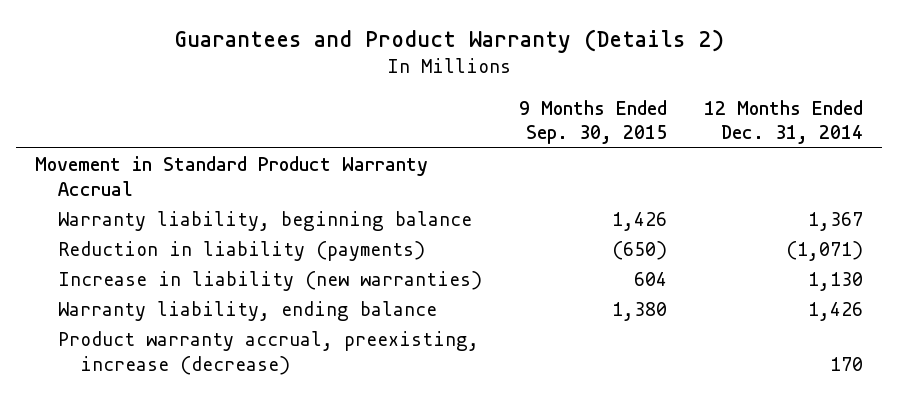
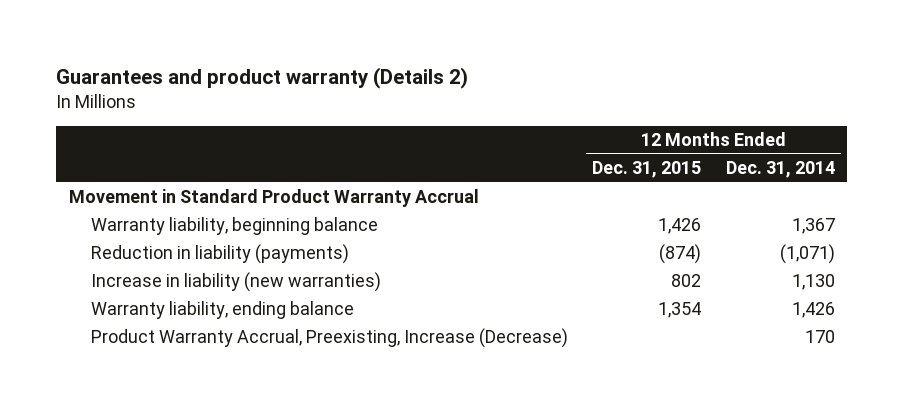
- Guarantees and Product Warranty (Details 2)
+ Guarantees and product warranty (Details 2)
- | 9 Months Ended Sep. 30, 2015 | 12 Months Ended Dec. 31, 2014
+ | 12 Months Ended Dec. 31, 2015 | 12 Months Ended Dec. 31, 2014
- Product warranty accrual, preexisting, increase (decrease) | | 170
+ Product Warranty Accrual, Preexisting, Increase (Decrease) | | 170

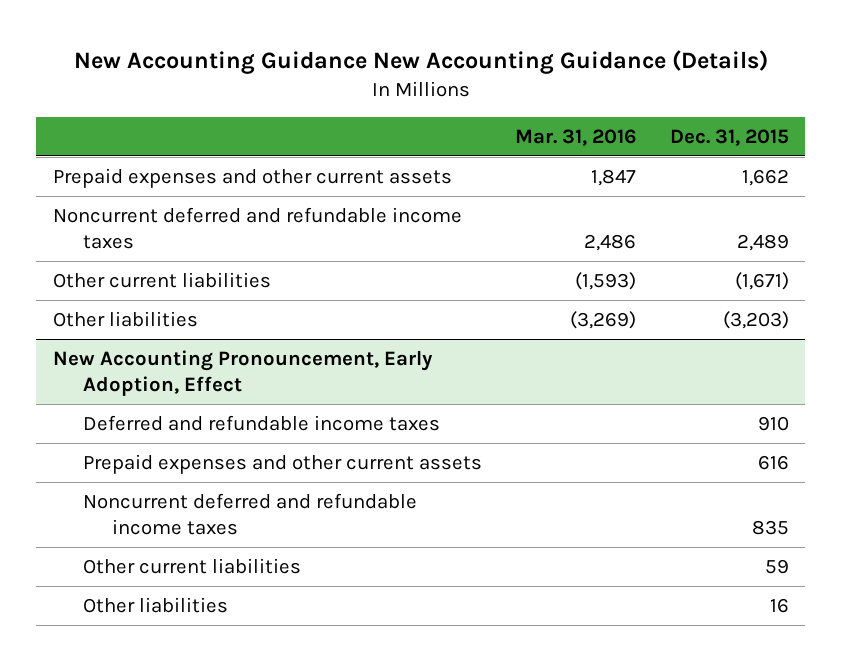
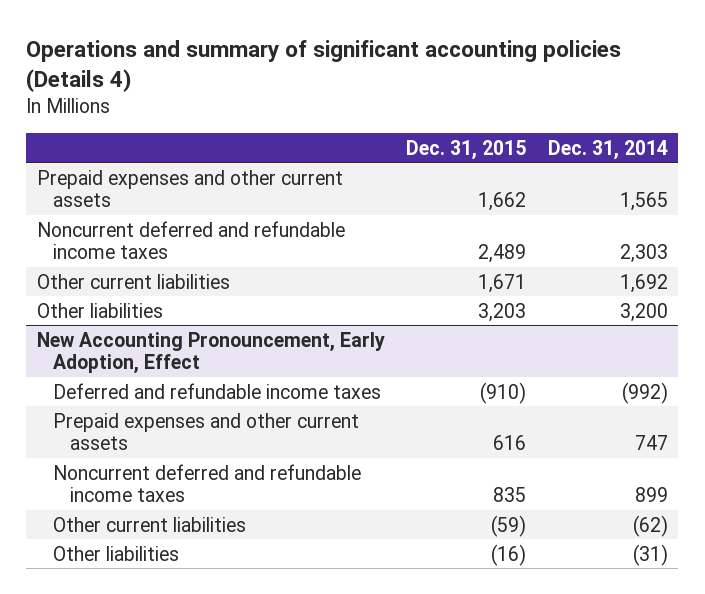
- New Accounting Guidance New Accounting Guidance (Details)
+ Operations and summary of significant accounting policies (Details 4)
- | Mar. 31, 2016 | Dec. 31, 2015
+ | Dec. 31, 2015 | Dec. 31, 2014
- Other current liabilities | (1,593) | (1,671)
- Other liabilities | (3,269) | (3,203)
+ Other current liabilities | 1,671 | 1,692
+ Other liabilities | 3,203 | 3,200
@ New Accounting Pronouncement, Early Adoption, Effect
- Deferred and refundable income taxes | | 910
+ Deferred and refundable income taxes | (910) | (992)
- Other current liabilities | | 59
- Other liabilities | | 16
+ Other current liabilities | (59) | (62)
+ Other liabilities | (16) | (31)

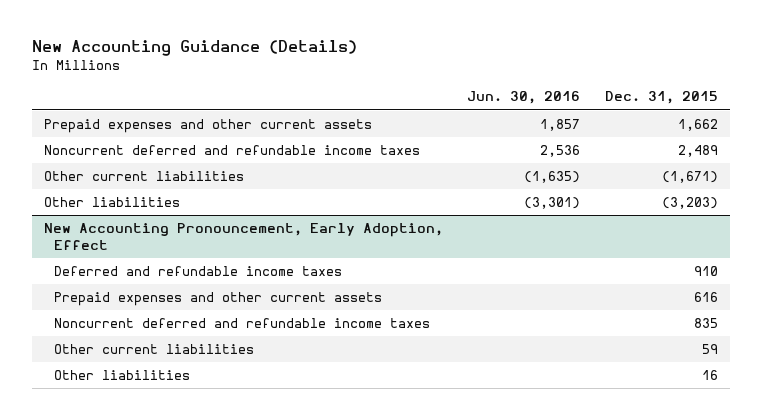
- Operations and summary of significant accounting policies (Details 4)
+ New Accounting Guidance (Details)
- | Dec. 31, 2015 | Dec. 31, 2014
+ | Jun. 30, 2016 | Dec. 31, 2015
- Other current liabilities | 1,671 | 1,692
- Other liabilities | 3,203 | 3,200
+ Other current liabilities | (1,635) | (1,671)
+ Other liabilities | (3,301) | (3,203)
@ New Accounting Pronouncement, Early Adoption, Effect
- Deferred and refundable income taxes | (910) | (992)
+ Deferred and refundable income taxes | | 910
- Other current liabilities | (59) | (62)
- Other liabilities | (16) | (31)
+ Other current liabilities | | 59
+ Other liabilities | | 16

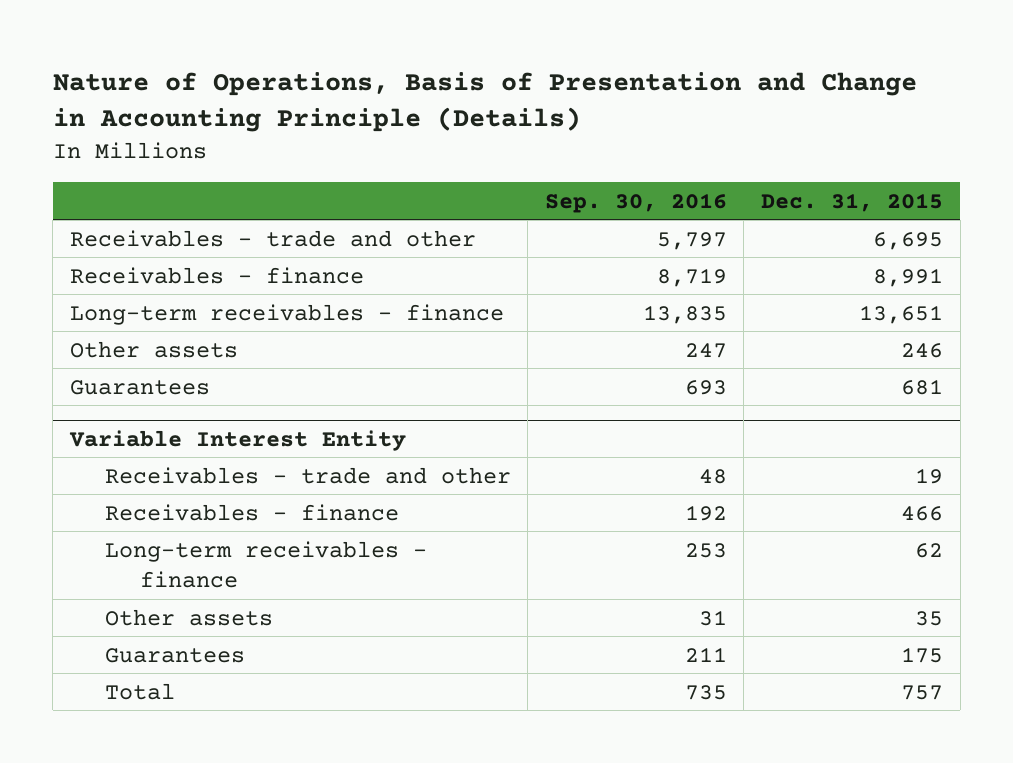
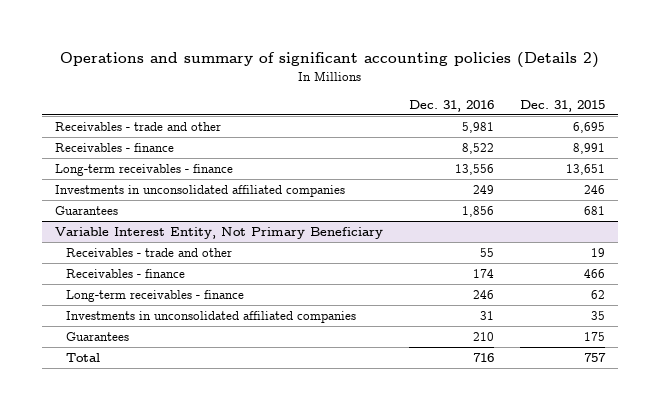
- Nature of Operations, Basis of Presentation and Change in Accounting Principle (Details)
+ Operations and summary of significant accounting policies (Details 2)
- | Sep. 30, 2016 | Dec. 31, 2015
+ | Dec. 31, 2016 | Dec. 31, 2015
- Other assets | 247 | 246
+ Investments in unconsolidated affiliated companies | 249 | 246
- Variable Interest Entity
+ Variable Interest Entity, Not Primary Beneficiary
- Other assets | 31 | 35
+ Investments in unconsolidated affiliated companies | 31 | 35

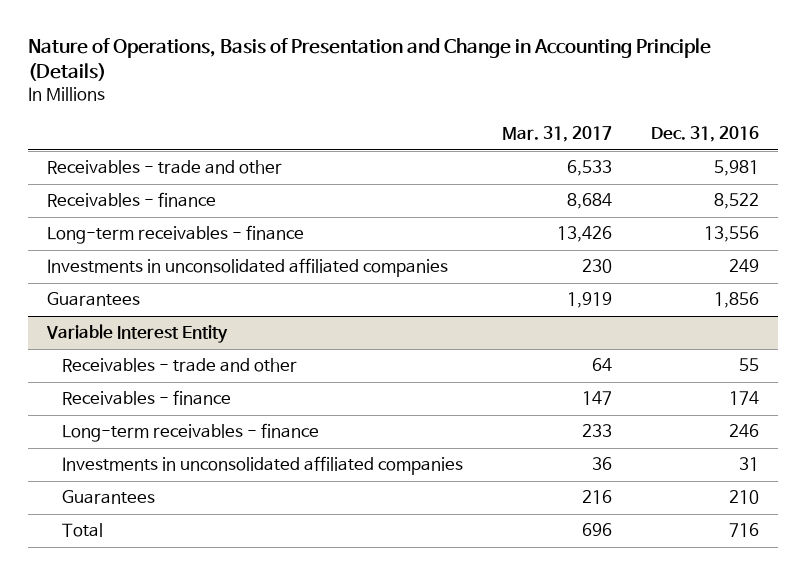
- Operations and summary of significant accounting policies (Details 2)
+ Nature of Operations, Basis of Presentation and Change in Accounting Principle (Details)
- | Dec. 31, 2016 | Dec. 31, 2015
+ | Mar. 31, 2017 | Dec. 31, 2016
- Variable Interest Entity, Not Primary Beneficiary
+ Variable Interest Entity

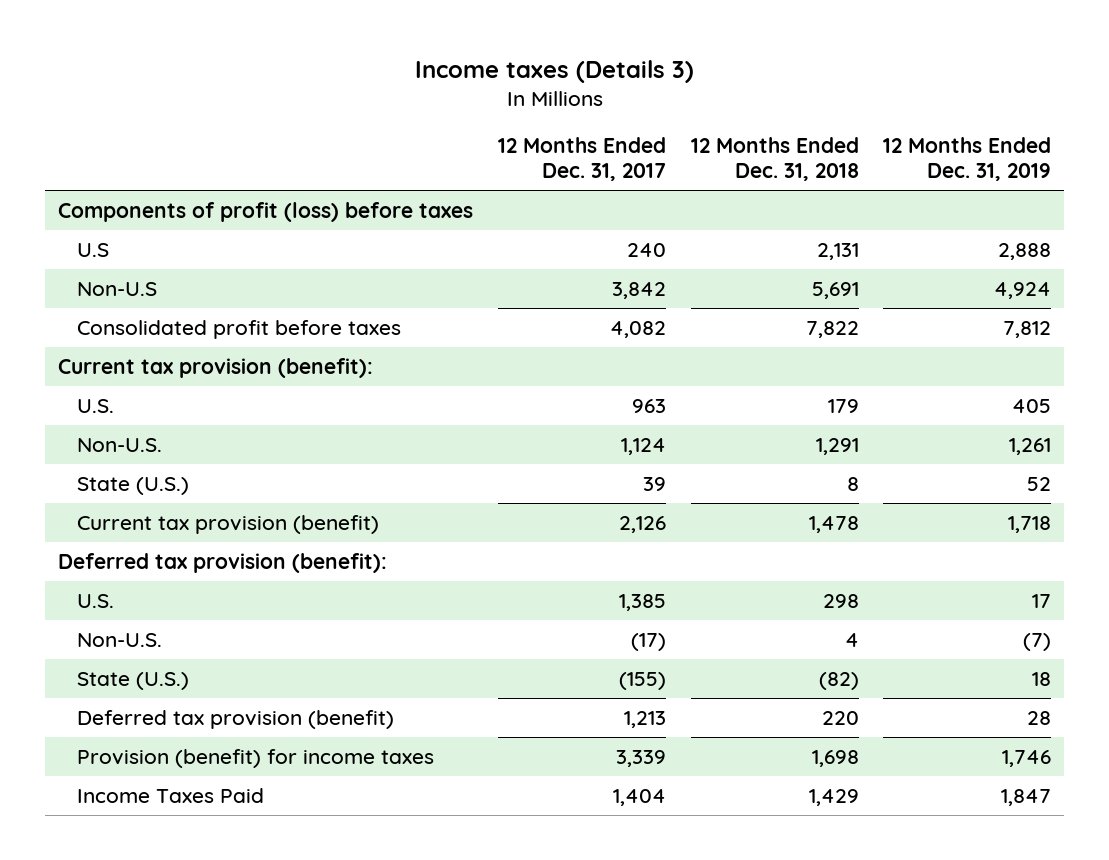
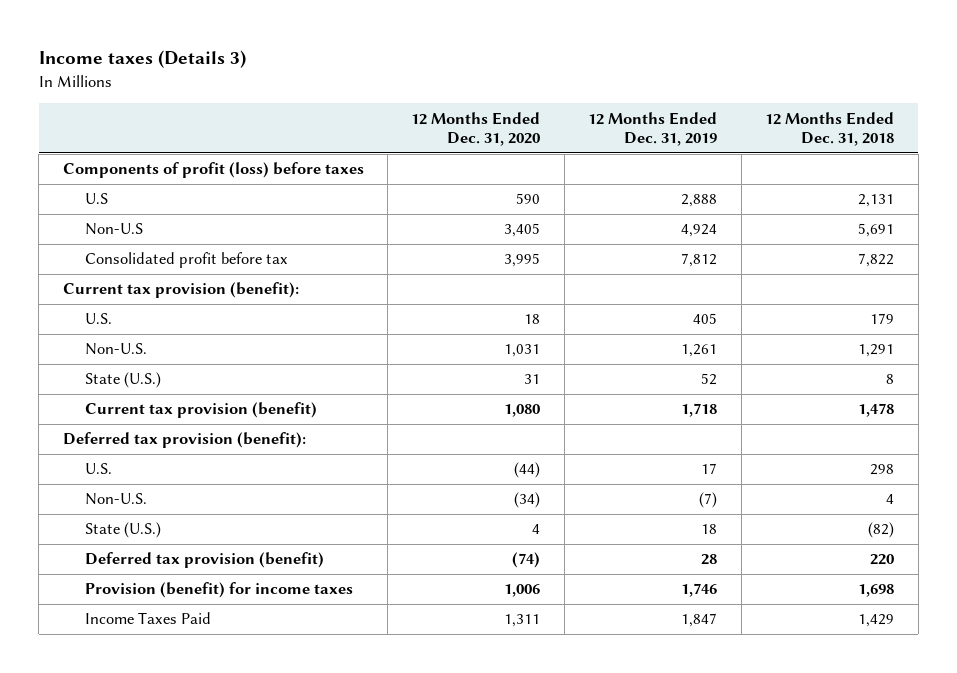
- | 12 Months Ended Dec. 31, 2017 | 12 Months Ended Dec. 31, 2018 | 12 Months Ended Dec. 31, 2019
+ | 12 Months Ended Dec. 31, 2020 | 12 Months Ended Dec. 31, 2019 | 12 Months Ended Dec. 31, 2018
- Consolidated profit before taxes | 4,082 | 7,822 | 7,812
+ Consolidated profit before tax | 3,995 | 7,812 | 7,822

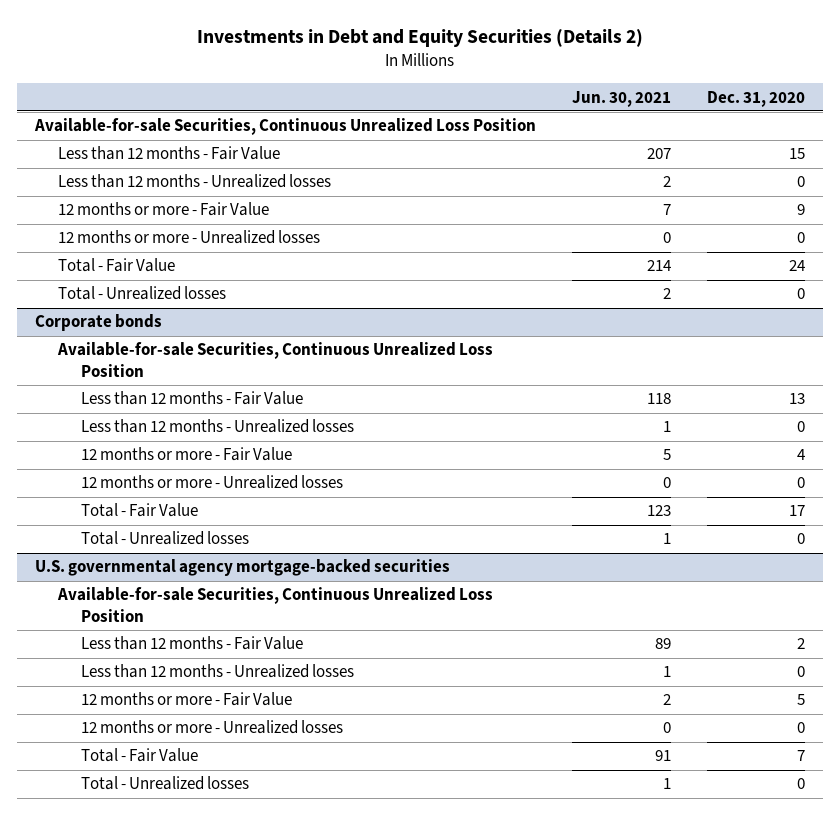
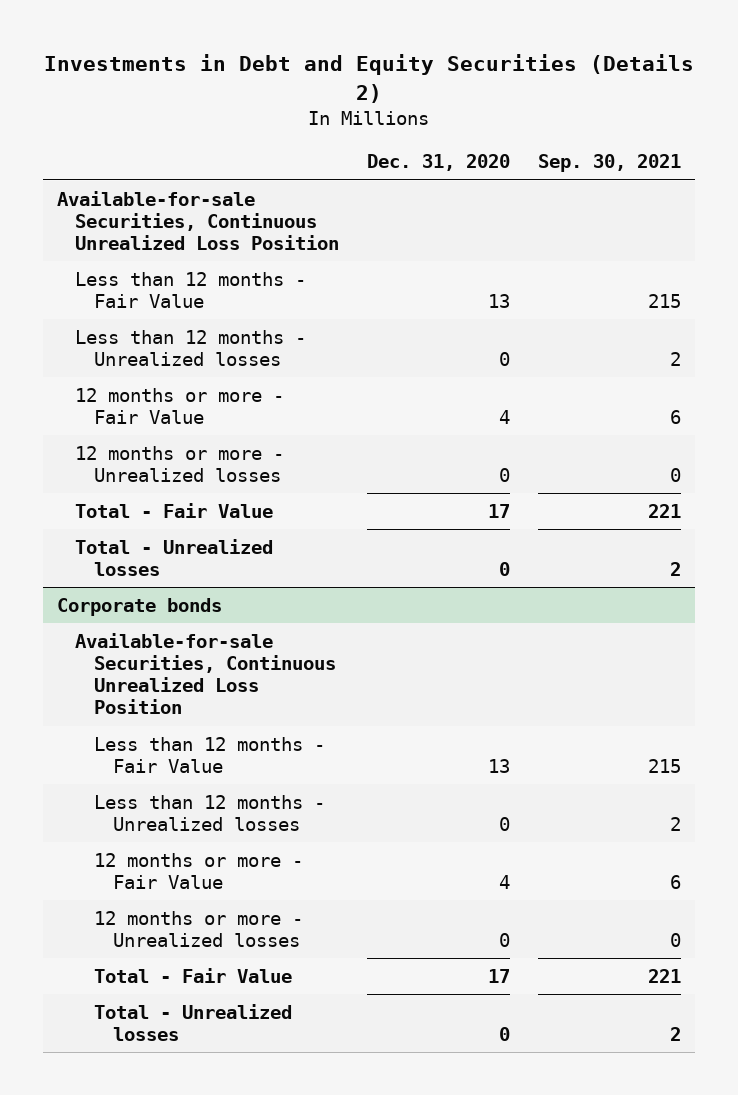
- | Jun. 30, 2021 | Dec. 31, 2020
+ | Dec. 31, 2020 | Sep. 30, 2021
- Less than 12 months - Fair Value | 207 | 15
+ Less than 12 months - Fair Value | 13 | 215
- 12 months or more - Fair Value | 7 | 9
+ 12 months or more - Fair Value | 4 | 6
- Total - Fair Value | 214 | 24
+ Total - Fair Value | 17 | 221
- U.S. governmental agency mortgage-backed securities
- Available-for-sale Securities, Continuous Unrealized Loss Position
- Less than 12 months - Fair Value | 89 | 2
- Less than 12 months - Unrealized losses | 1 | 0
- 12 months or more - Fair Value | 2 | 5
- 12 months or more - Unrealized losses | 0 | 0
- Total - Fair Value | 91 | 7
- Total - Unrealized losses | 1 | 0

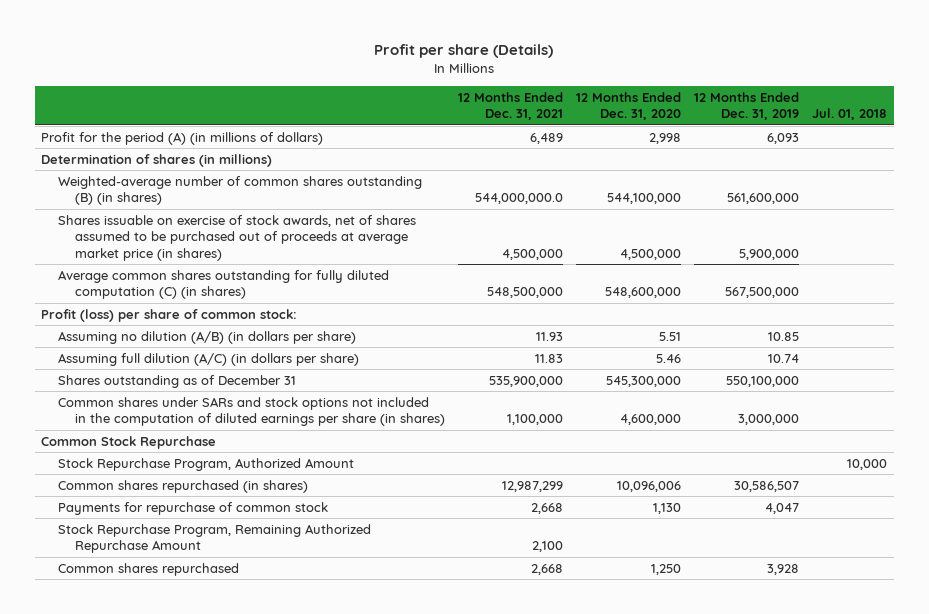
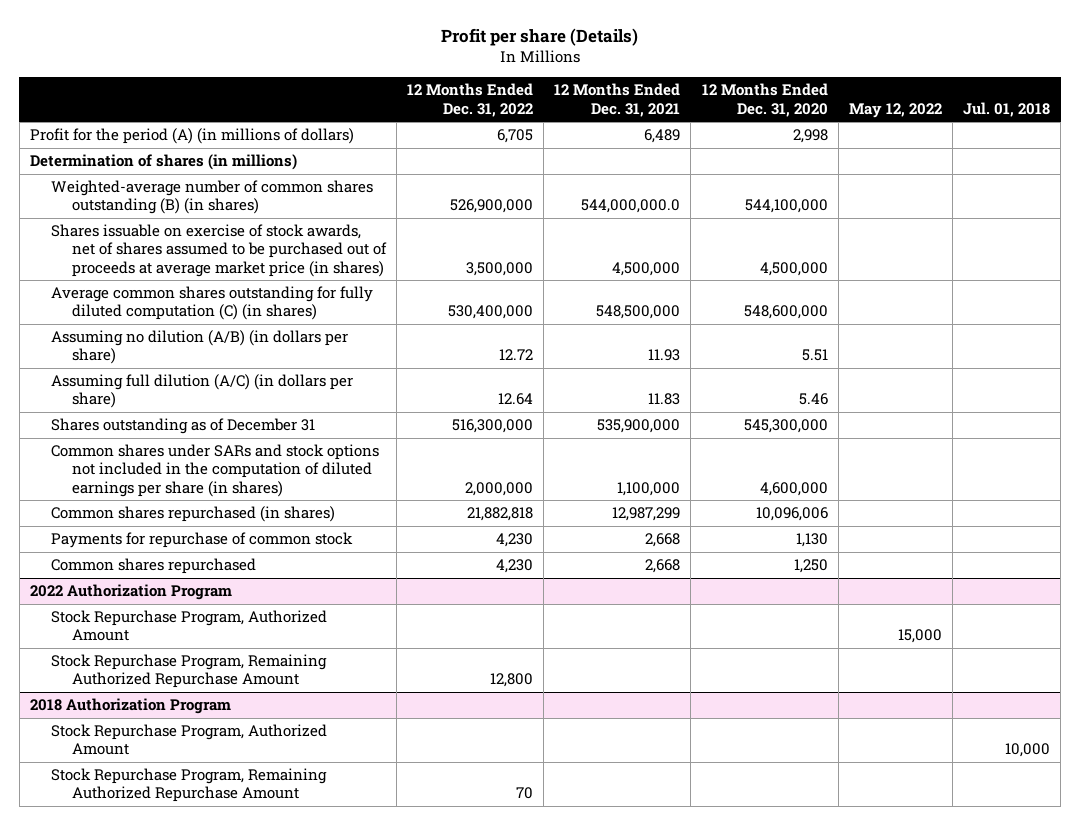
- | 12 Months Ended Dec. 31, 2021 | 12 Months Ended Dec. 31, 2020 | 12 Months Ended Dec. 31, 2019 | Jul. 01, 2018
+ | 12 Months Ended Dec. 31, 2022 | 12 Months Ended Dec. 31, 2021 | 12 Months Ended Dec. 31, 2020 | May 12, 2022 | Jul. 01, 2018
- Profit (loss) per share of common stock:
- Common Stock Repurchase
- Stock Repurchase Program, Authorized Amount | | | | 10,000
- Stock Repurchase Program, Remaining Authorized Repurchase Amount | 2,100 | | |
+ 2022 Authorization Program
+ Stock Repurchase Program, Authorized Amount | | | | 15,000 |
+ Stock Repurchase Program, Remaining Authorized Repurchase Amount | 12,800 | | | |
+ 2018 Authorization Program
+ Stock Repurchase Program, Authorized Amount | | | | | 10,000
+ Stock Repurchase Program, Remaining Authorized Repurchase Amount | 70 | | | |

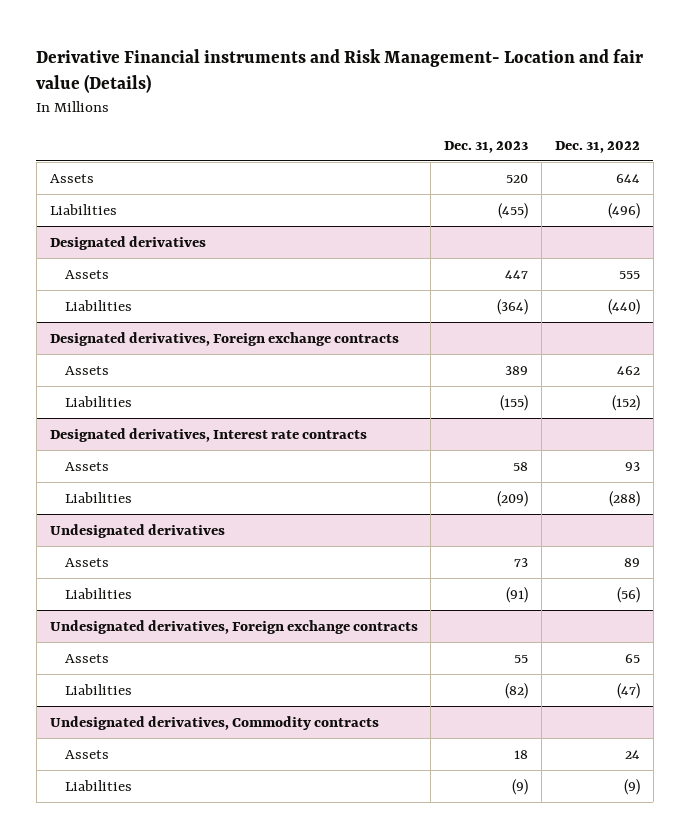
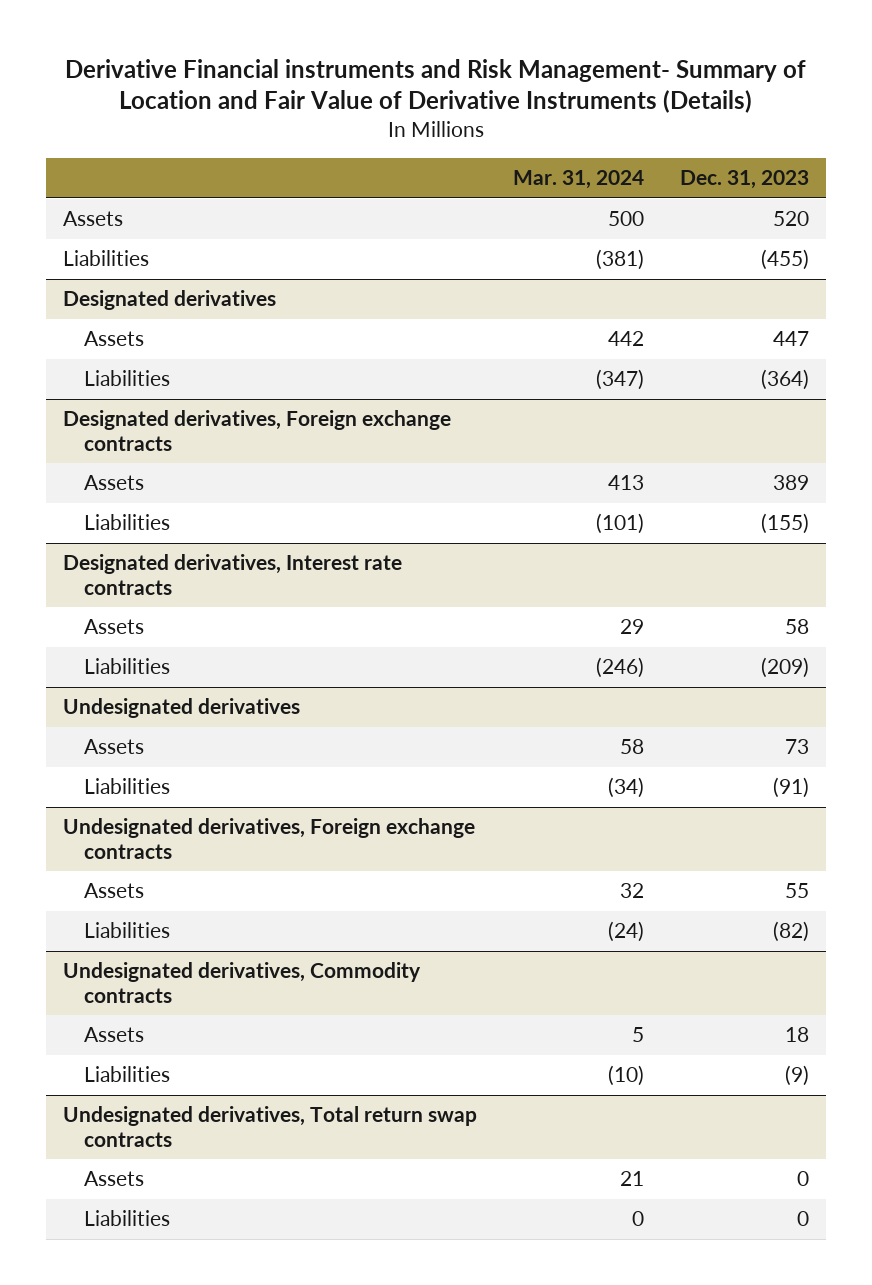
- Derivative Financial instruments and Risk Management- Location and fair value (Details)
+ Derivative Financial instruments and Risk Management- Summary of Location and Fair Value of Derivative Instruments (Details)
- | Dec. 31, 2023 | Dec. 31, 2022
+ | Mar. 31, 2024 | Dec. 31, 2023
+ Undesignated derivatives, Total return swap contracts
+ Assets | 21 | 0
+ Liabilities | 0 | 0

